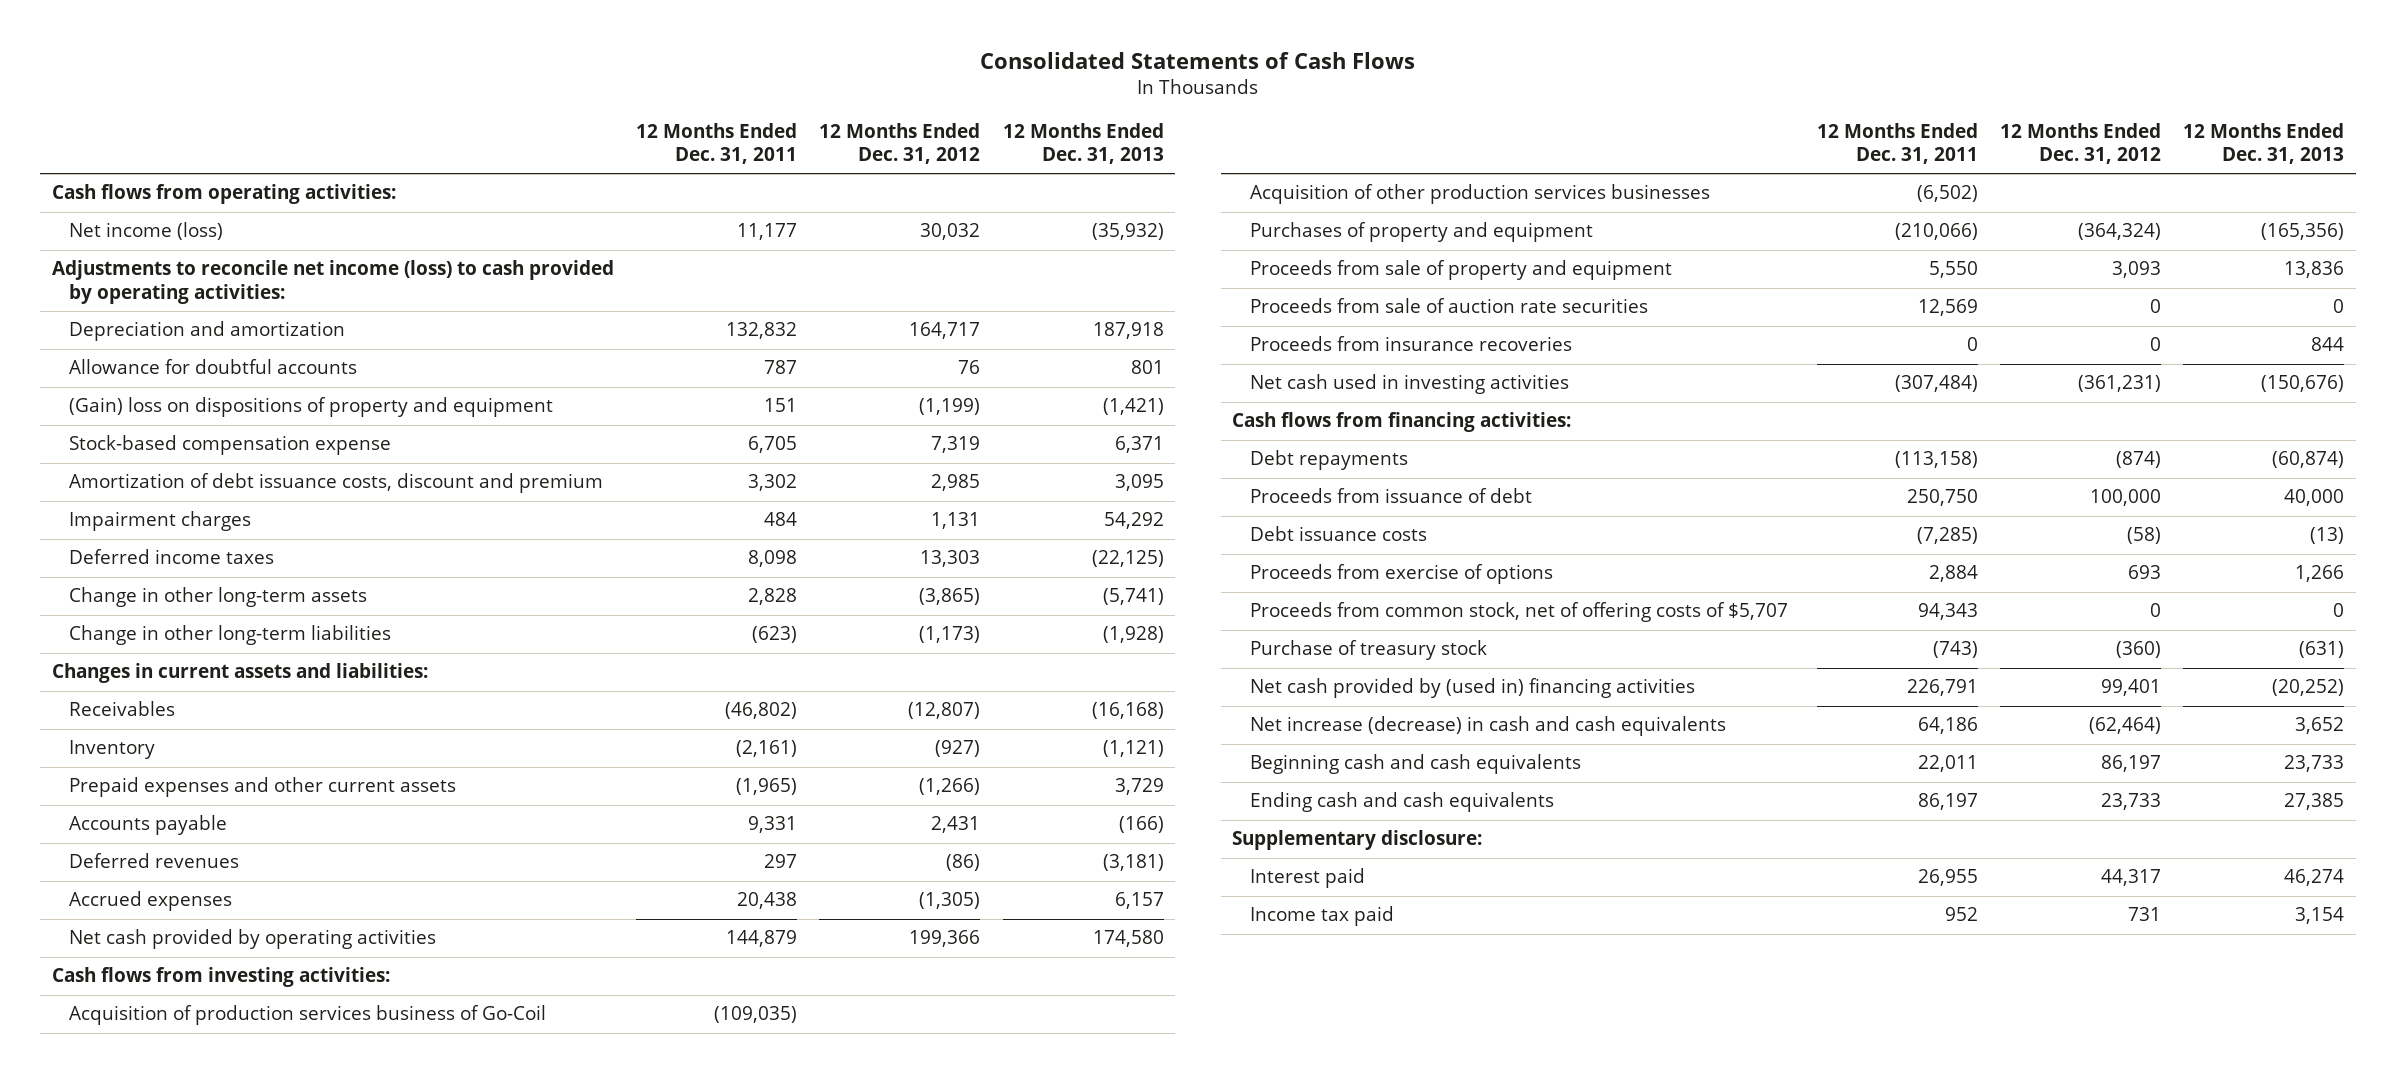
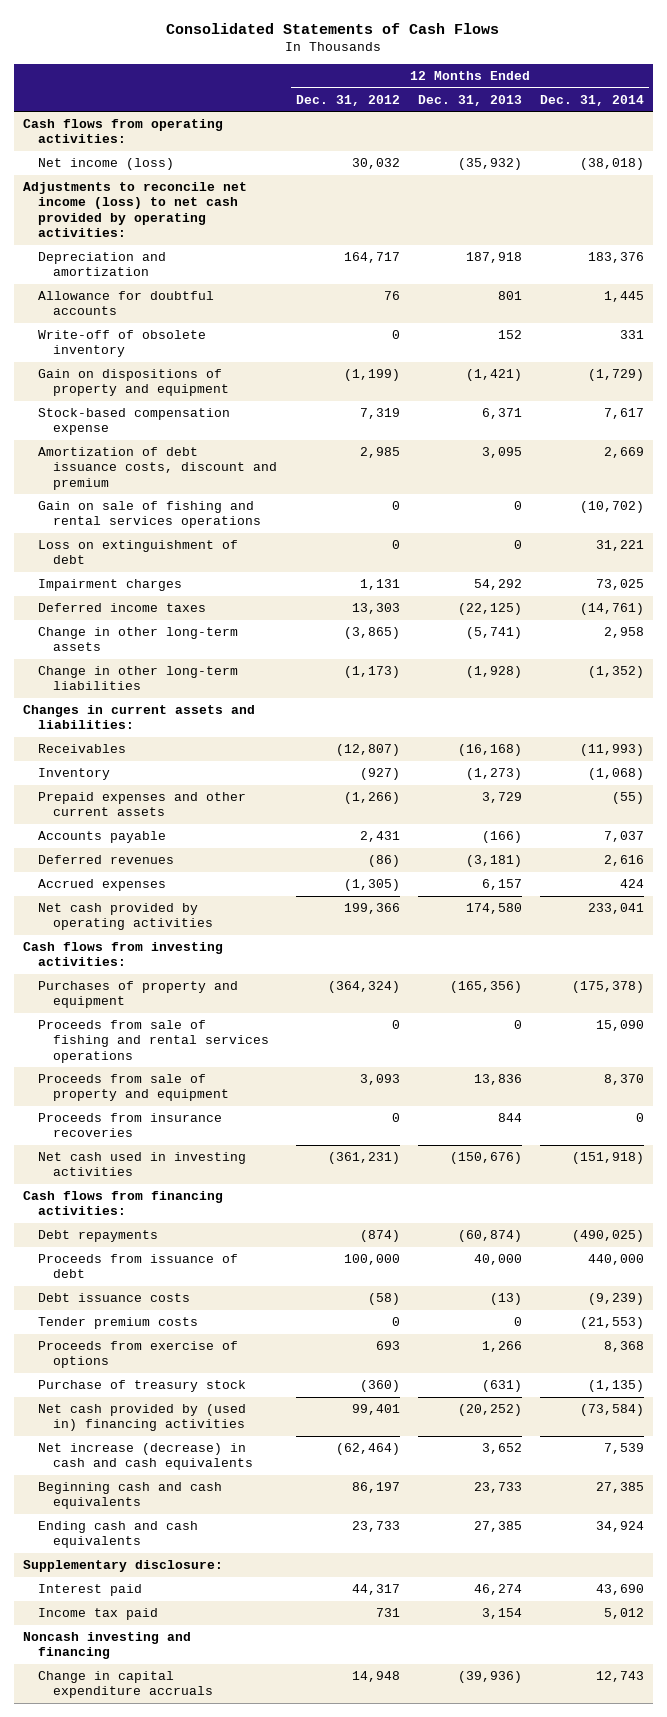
- | 12 Months Ended Dec. 31, 2011 | 12 Months Ended Dec. 31, 2012 | 12 Months Ended Dec. 31, 2013
+ | 12 Months Ended Dec. 31, 2012 | 12 Months Ended Dec. 31, 2013 | 12 Months Ended Dec. 31, 2014
- Adjustments to reconcile net income (loss) to cash provided by operating activities:
+ Adjustments to reconcile net income (loss) to net cash provided by operating activities:
- (Gain) loss on dispositions of property and equipment | 151 | (1,199) | (1,421)
+ Write-off of obsolete inventory | 0 | 152 | 331
+ Gain on dispositions of property and equipment | (1,199) | (1,421) | (1,729)
+ Gain on sale of fishing and rental services operations | 0 | 0 | (10,702)
+ Loss on extinguishment of debt | 0 | 0 | 31,221
- Inventory | (2,161) | (927) | (1,121)
+ Inventory | (927) | (1,273) | (1,068)
- Acquisition of production services business of Go-Coil | (109,035) | |
- Acquisition of other production services businesses | (6,502) | |
+ Proceeds from sale of fishing and rental services operations | 0 | 0 | 15,090
- Proceeds from sale of auction rate securities | 12,569 | 0 | 0
+ Tender premium costs | 0 | 0 | (21,553)
- Proceeds from common stock, net of offering costs of $5,707 | 94,343 | 0 | 0
+ Noncash investing and financing
+ Change in capital expenditure accruals | 14,948 | (39,936) | 12,743

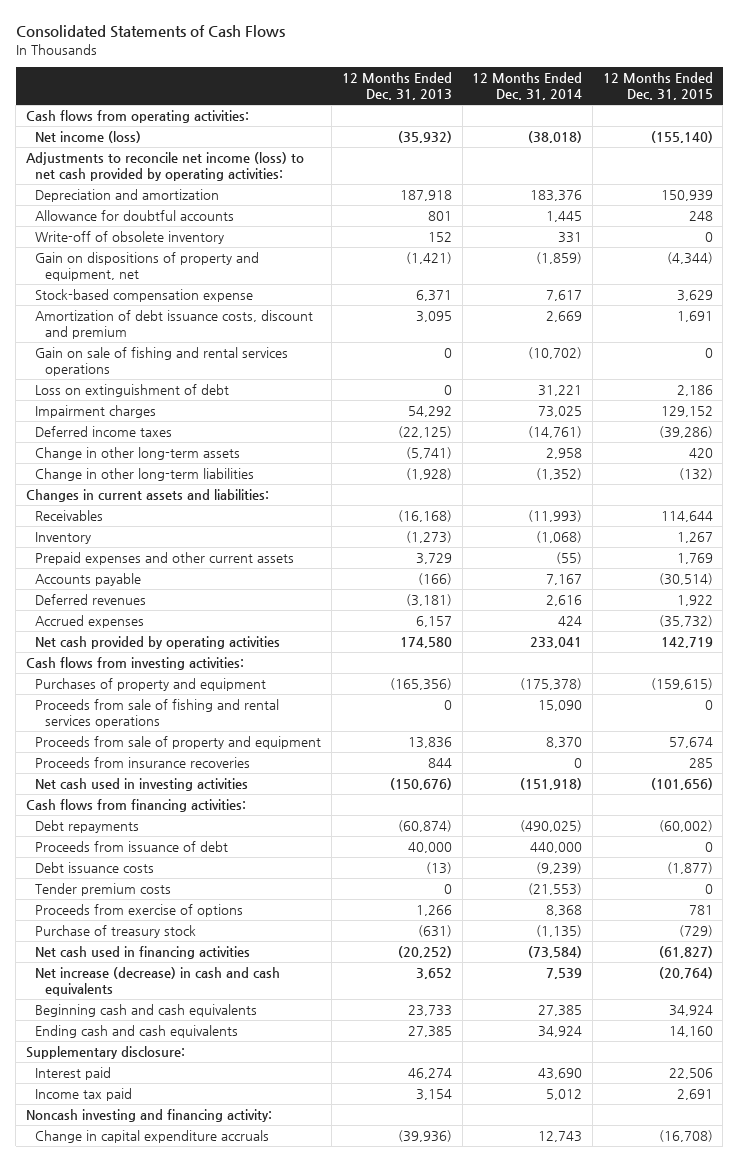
- | 12 Months Ended Dec. 31, 2012 | 12 Months Ended Dec. 31, 2013 | 12 Months Ended Dec. 31, 2014
+ | 12 Months Ended Dec. 31, 2013 | 12 Months Ended Dec. 31, 2014 | 12 Months Ended Dec. 31, 2015
- Gain on dispositions of property and equipment | (1,199) | (1,421) | (1,729)
+ Gain on dispositions of property and equipment, net | (1,421) | (1,859) | (4,344)
- Accounts payable | 2,431 | (166) | 7,037
+ Accounts payable | (166) | 7,167 | (30,514)
- Net cash provided by (used in) financing activities | 99,401 | (20,252) | (73,584)
+ Net cash used in financing activities | (20,252) | (73,584) | (61,827)
- Noncash investing and financing
+ Noncash investing and financing activity:

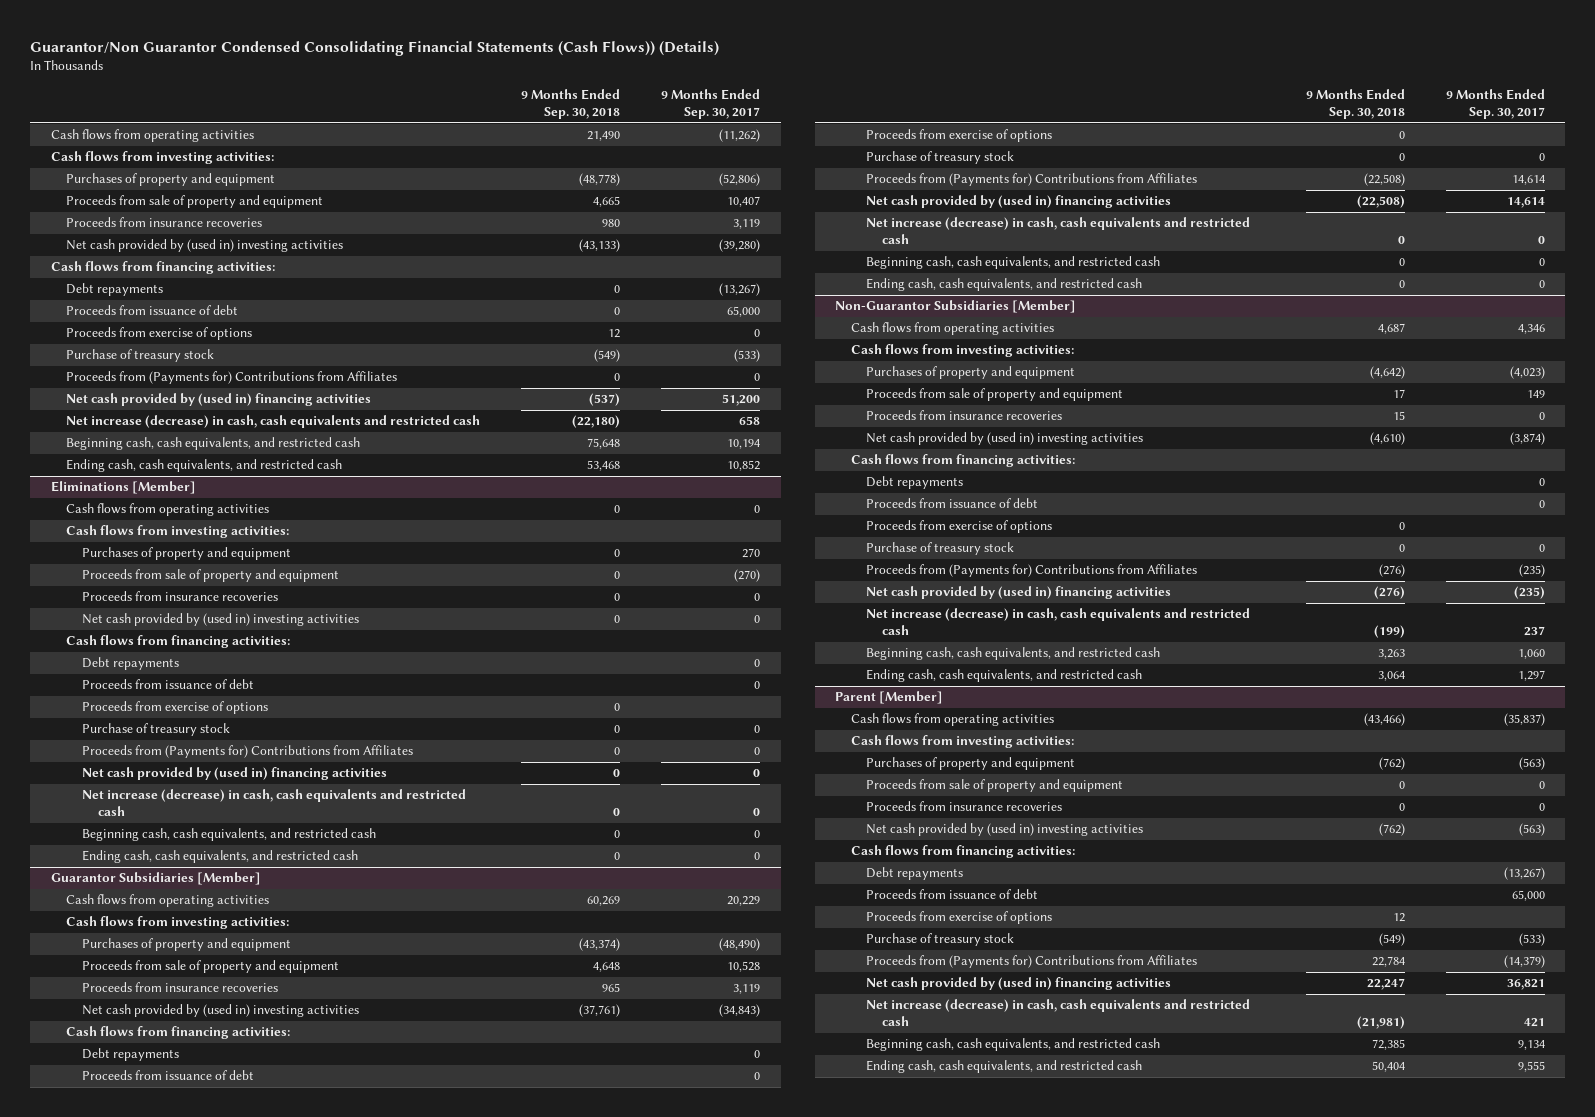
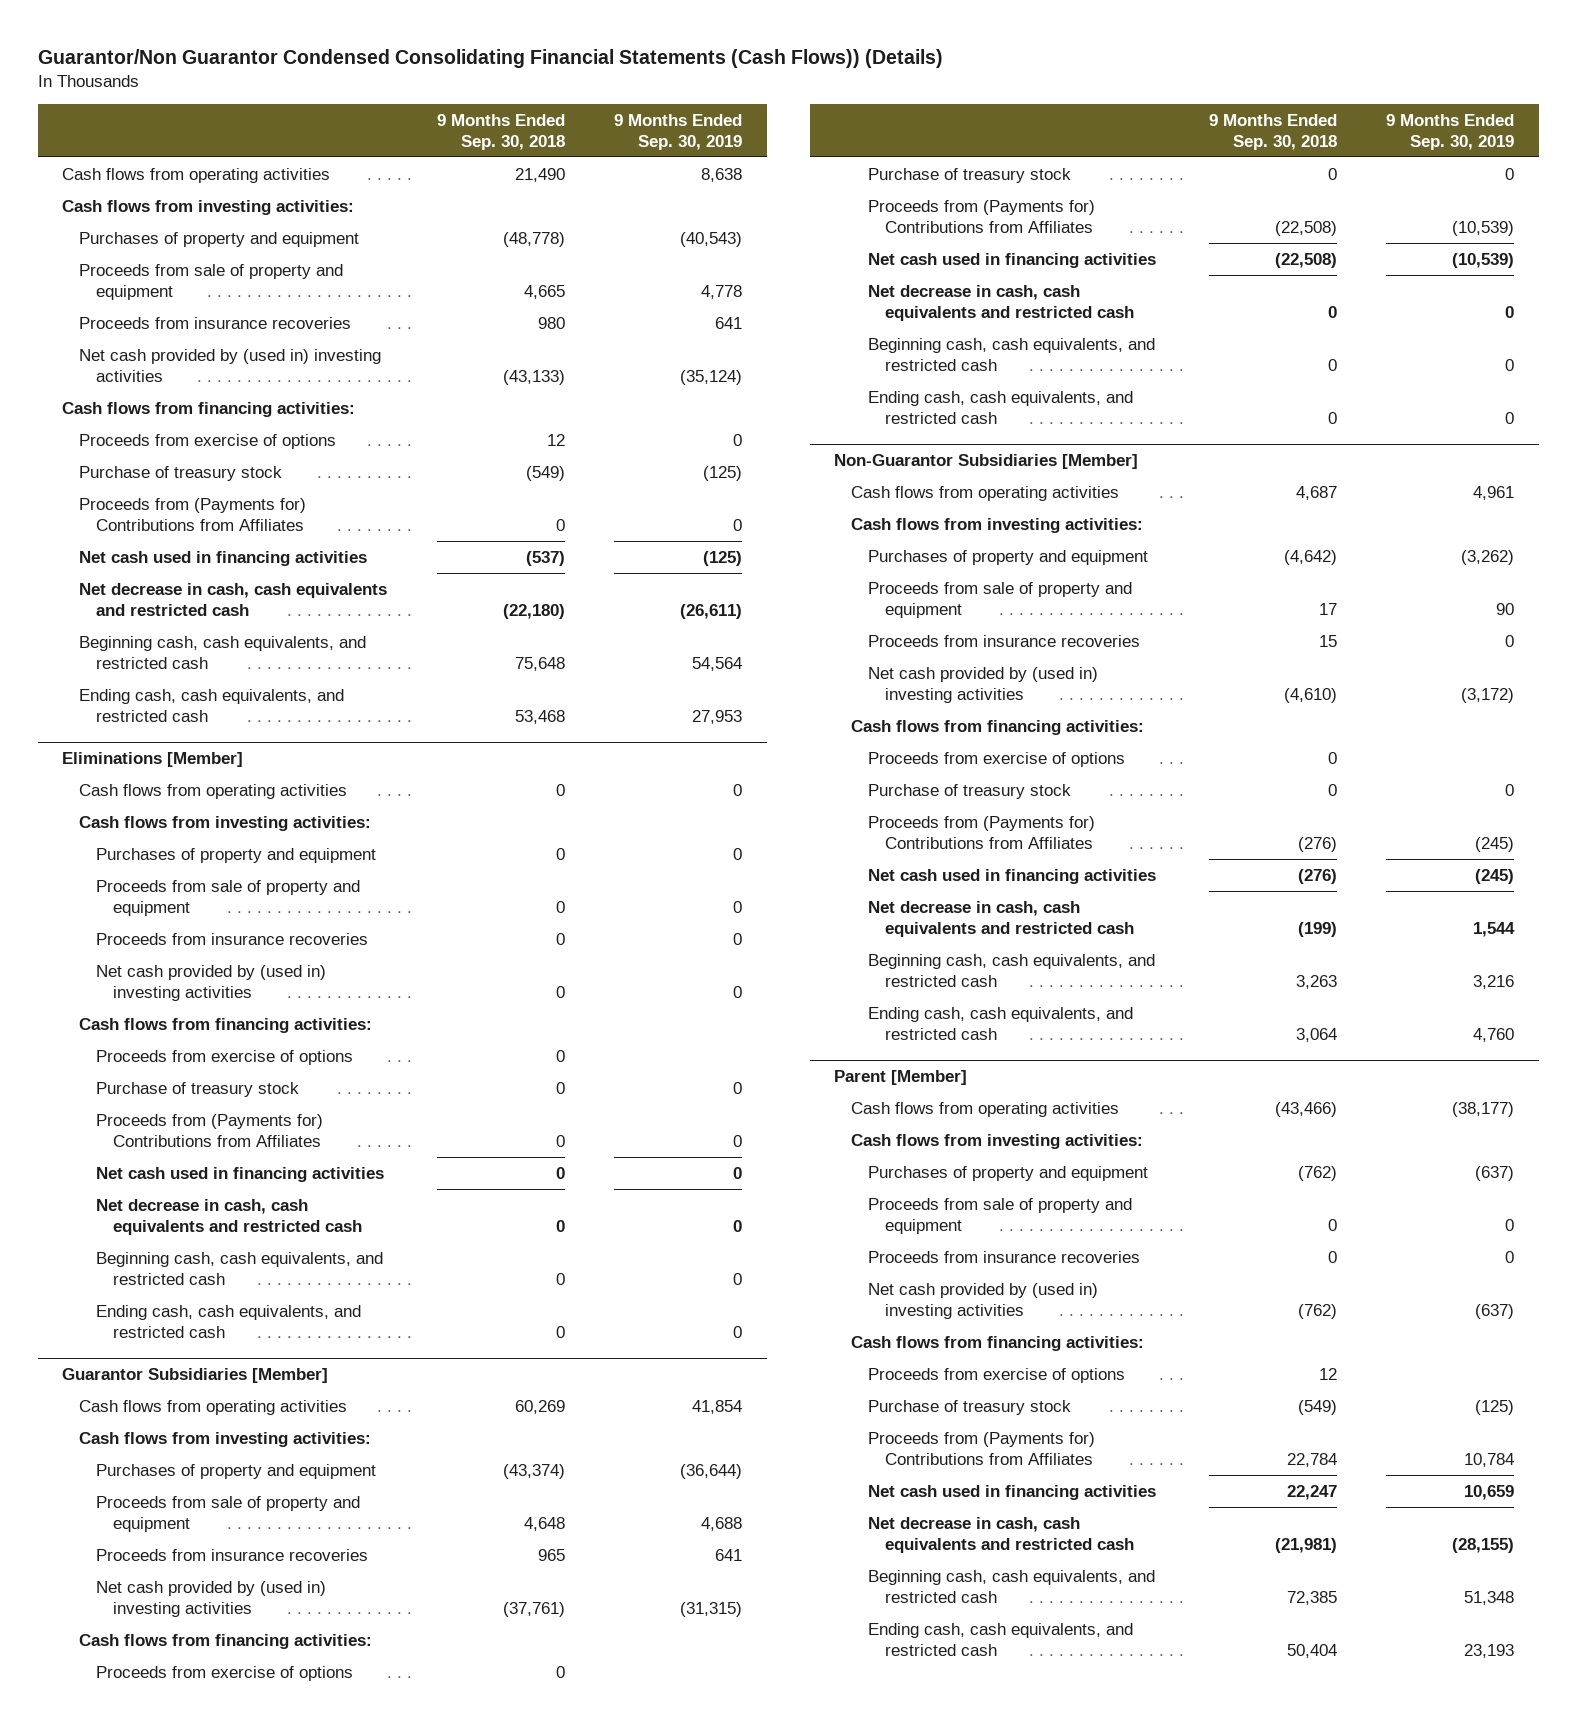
- | 9 Months Ended Sep. 30, 2018 | 9 Months Ended Sep. 30, 2017
+ | 9 Months Ended Sep. 30, 2018 | 9 Months Ended Sep. 30, 2019
- Debt repayments | 0 | (13,267)
- Proceeds from issuance of debt | 0 | 65,000
- Net cash provided by (used in) financing activities | (537) | 51,200
- Net increase (decrease) in cash, cash equivalents and restricted cash | (22,180) | 658
+ Net cash used in financing activities | (537) | (125)
+ Net decrease in cash, cash equivalents and restricted cash | (22,180) | (26,611)
@ Eliminations [Member]
- Debt repayments | | 0
- Proceeds from issuance of debt | | 0
- Net cash provided by (used in) financing activities | 0 | 0
- Net increase (decrease) in cash, cash equivalents and restricted cash | 0 | 0
+ Net cash used in financing activities | 0 | 0
+ Net decrease in cash, cash equivalents and restricted cash | 0 | 0
@ Guarantor Subsidiaries [Member]
- Debt repayments | | 0
- Proceeds from issuance of debt | | 0
- Net cash provided by (used in) financing activities | (22,508) | 14,614
- Net increase (decrease) in cash, cash equivalents and restricted cash | 0 | 0
+ Net cash used in financing activities | (22,508) | (10,539)
+ Net decrease in cash, cash equivalents and restricted cash | 0 | 0
@ Non-Guarantor Subsidiaries [Member]
- Debt repayments | | 0
- Proceeds from issuance of debt | | 0
- Net cash provided by (used in) financing activities | (276) | (235)
- Net increase (decrease) in cash, cash equivalents and restricted cash | (199) | 237
+ Net cash used in financing activities | (276) | (245)
+ Net decrease in cash, cash equivalents and restricted cash | (199) | 1,544
@ Parent [Member]
- Debt repayments | | (13,267)
- Proceeds from issuance of debt | | 65,000
- Net cash provided by (used in) financing activities | 22,247 | 36,821
- Net increase (decrease) in cash, cash equivalents and restricted cash | (21,981) | 421
+ Net cash used in financing activities | 22,247 | 10,659
+ Net decrease in cash, cash equivalents and restricted cash | (21,981) | (28,155)

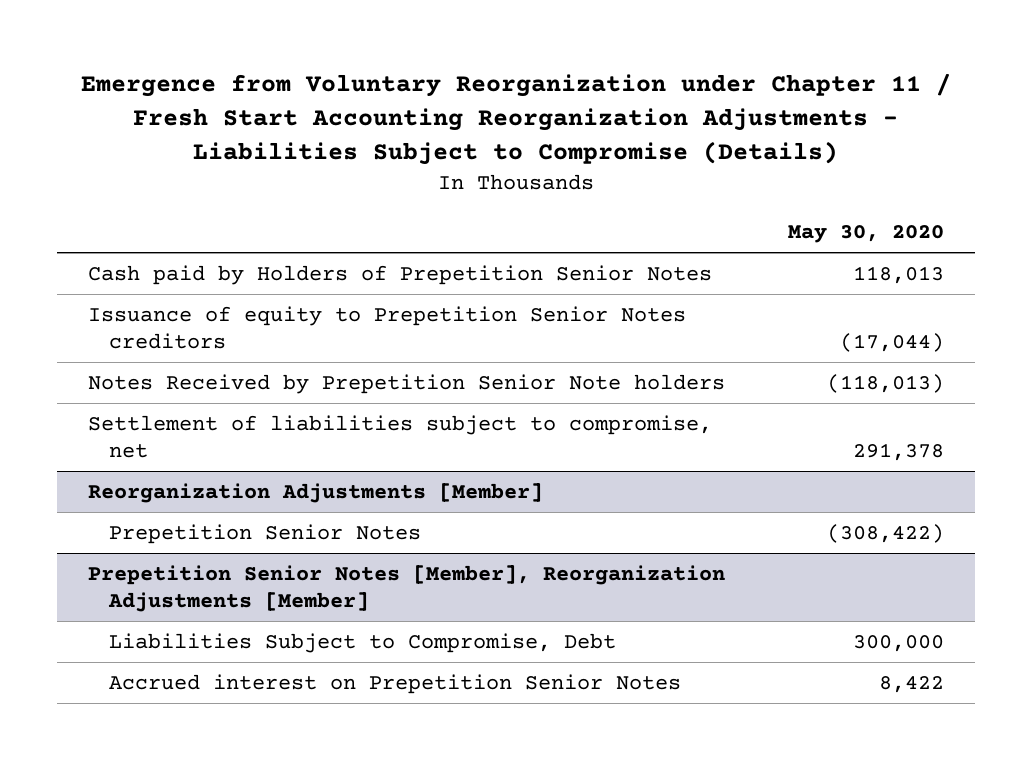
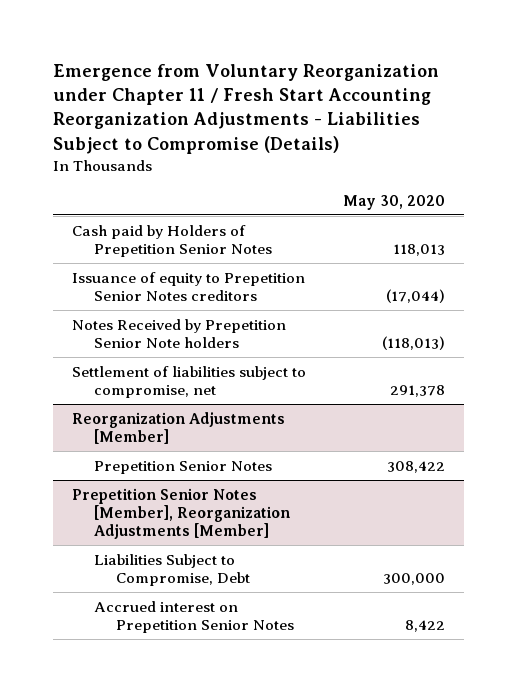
@ Reorganization Adjustments [Member]
- Prepetition Senior Notes | (308,422)
+ Prepetition Senior Notes | 308,422

